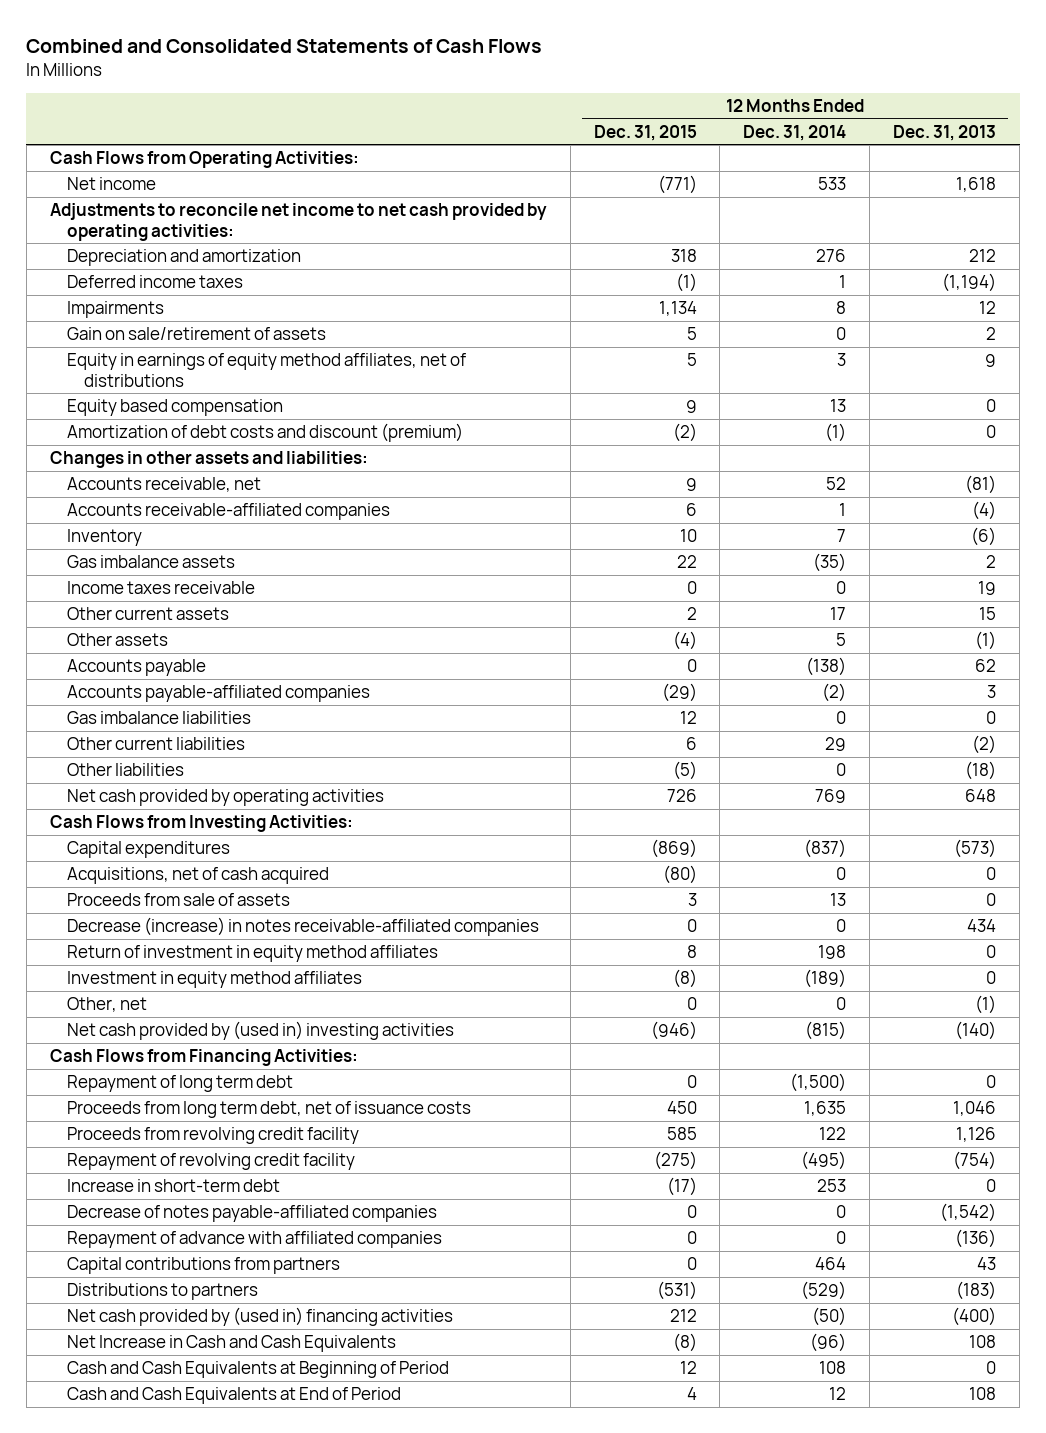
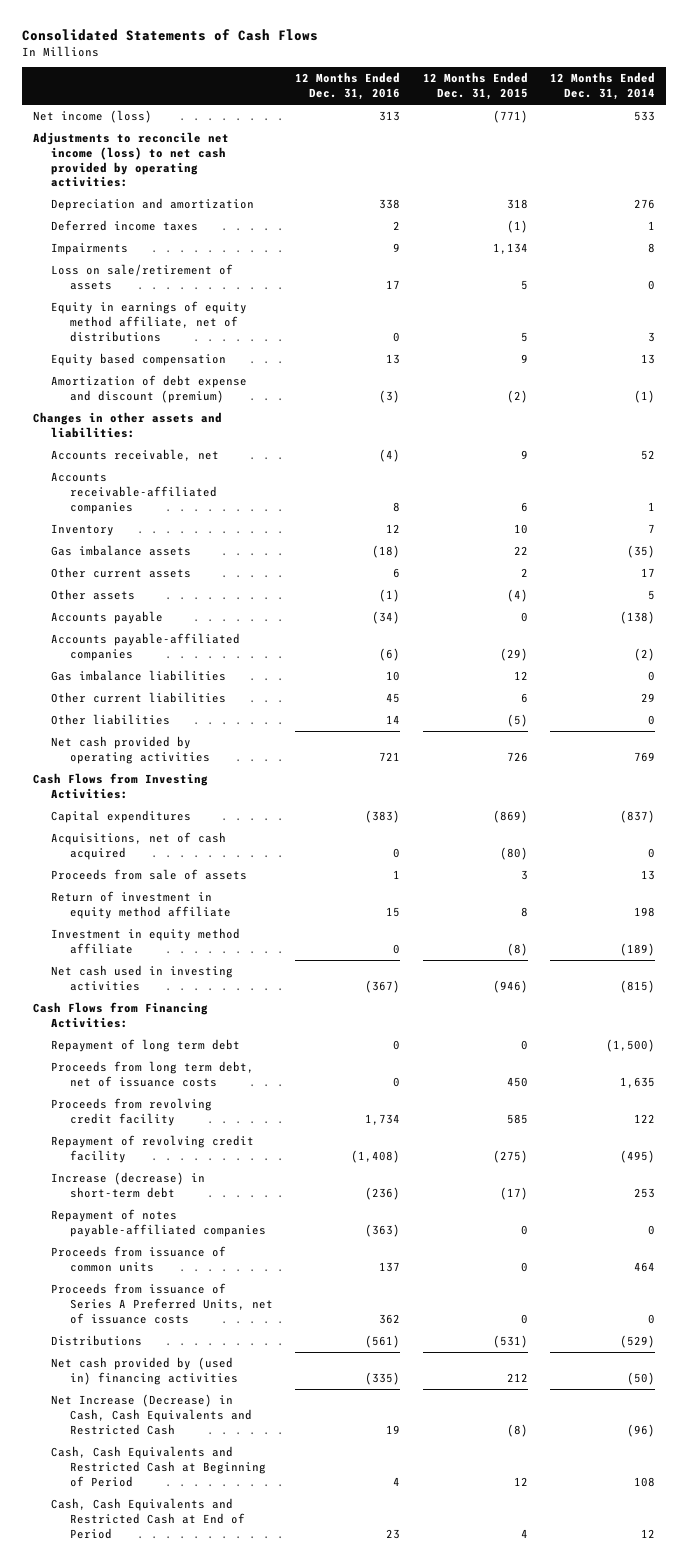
- Combined and Consolidated Statements of Cash Flows
+ Consolidated Statements of Cash Flows
- | 12 Months Ended Dec. 31, 2015 | 12 Months Ended Dec. 31, 2014 | 12 Months Ended Dec. 31, 2013
+ | 12 Months Ended Dec. 31, 2016 | 12 Months Ended Dec. 31, 2015 | 12 Months Ended Dec. 31, 2014
- Cash Flows from Operating Activities:
- Net income | (771) | 533 | 1,618
- Adjustments to reconcile net income to net cash provided by operating activities:
+ Net income (loss) | 313 | (771) | 533
+ Adjustments to reconcile net income (loss) to net cash provided by operating activities:
- Gain on sale/retirement of assets | 5 | 0 | 2
- Equity in earnings of equity method affiliates, net of distributions | 5 | 3 | 9
+ Loss on sale/retirement of assets | 17 | 5 | 0
+ Equity in earnings of equity method affiliate, net of distributions | 0 | 5 | 3
- Amortization of debt costs and discount (premium) | (2) | (1) | 0
+ Amortization of debt expense and discount (premium) | (3) | (2) | (1)
- Income taxes receivable | 0 | 0 | 19
- Decrease (increase) in notes receivable-affiliated companies | 0 | 0 | 434
- Return of investment in equity method affiliates | 8 | 198 | 0
- Investment in equity method affiliates | (8) | (189) | 0
- Other, net | 0 | 0 | (1)
- Net cash provided by (used in) investing activities | (946) | (815) | (140)
+ Return of investment in equity method affiliate | 15 | 8 | 198
+ Investment in equity method affiliate | 0 | (8) | (189)
+ Net cash used in investing activities | (367) | (946) | (815)
- Increase in short-term debt | (17) | 253 | 0
- Decrease of notes payable-affiliated companies | 0 | 0 | (1,542)
- Repayment of advance with affiliated companies | 0 | 0 | (136)
- Capital contributions from partners | 0 | 464 | 43
- Distributions to partners | (531) | (529) | (183)
+ Increase (decrease) in short-term debt | (236) | (17) | 253
+ Repayment of notes payable-affiliated companies | (363) | 0 | 0
+ Proceeds from issuance of common units | 137 | 0 | 464
+ Proceeds from issuance of Series A Preferred Units, net of issuance costs | 362 | 0 | 0
+ Distributions | (561) | (531) | (529)
- Net Increase in Cash and Cash Equivalents | (8) | (96) | 108
- Cash and Cash Equivalents at Beginning of Period | 12 | 108 | 0
- Cash and Cash Equivalents at End of Period | 4 | 12 | 108
+ Net Increase (Decrease) in Cash, Cash Equivalents and Restricted Cash | 19 | (8) | (96)
+ Cash, Cash Equivalents and Restricted Cash at Beginning of Period | 4 | 12 | 108
+ Cash, Cash Equivalents and Restricted Cash at End of Period | 23 | 4 | 12

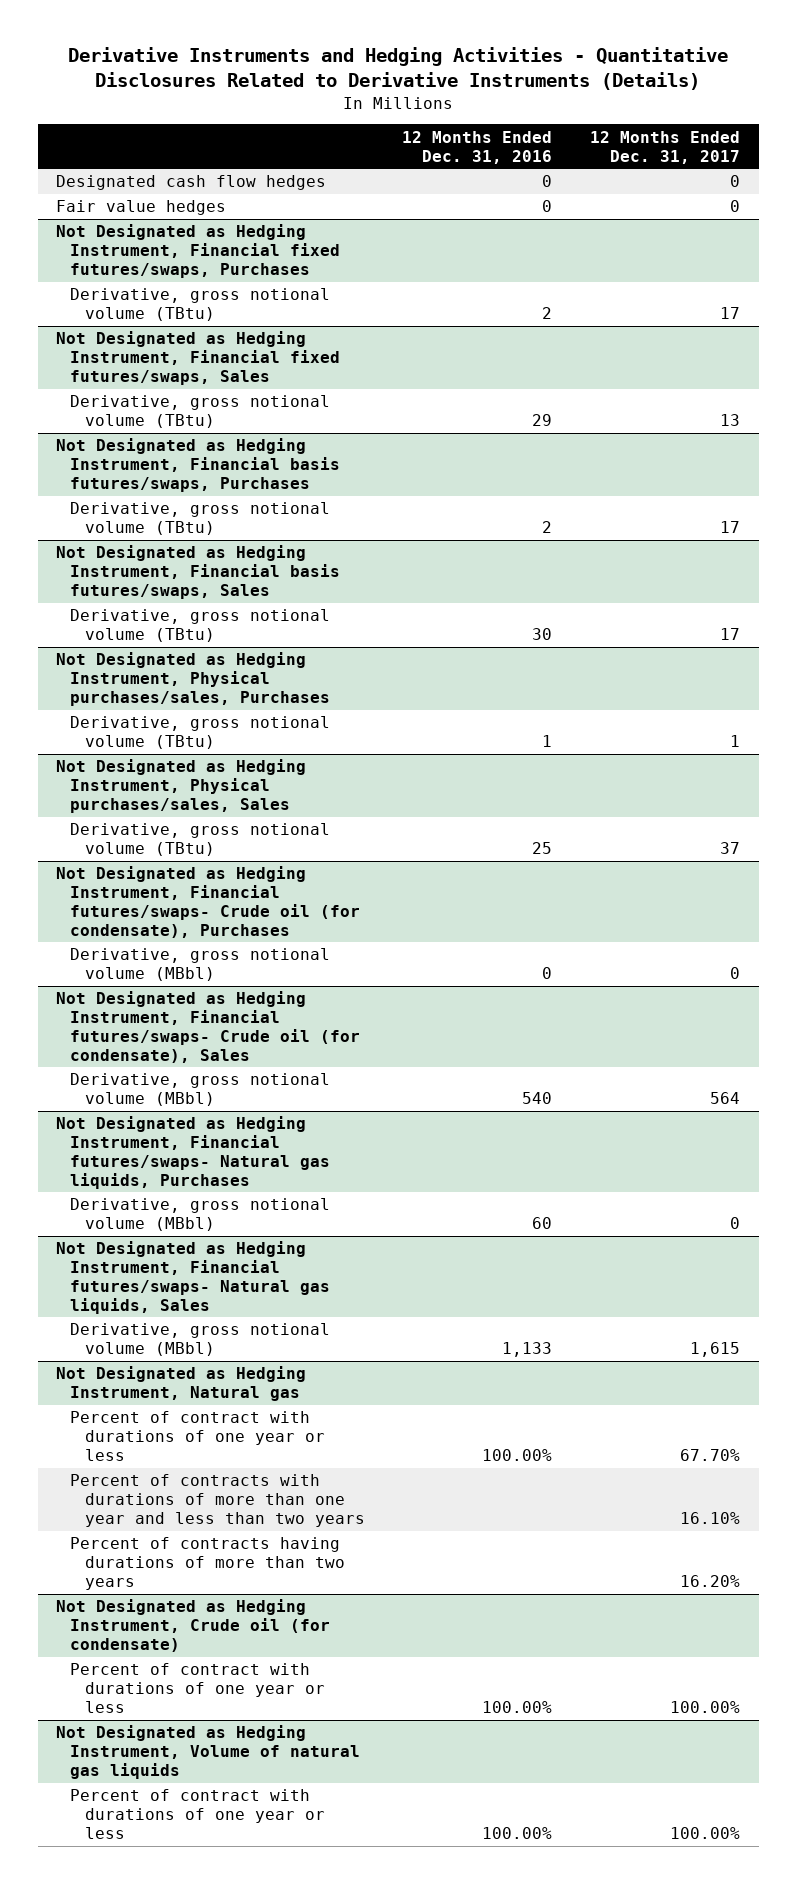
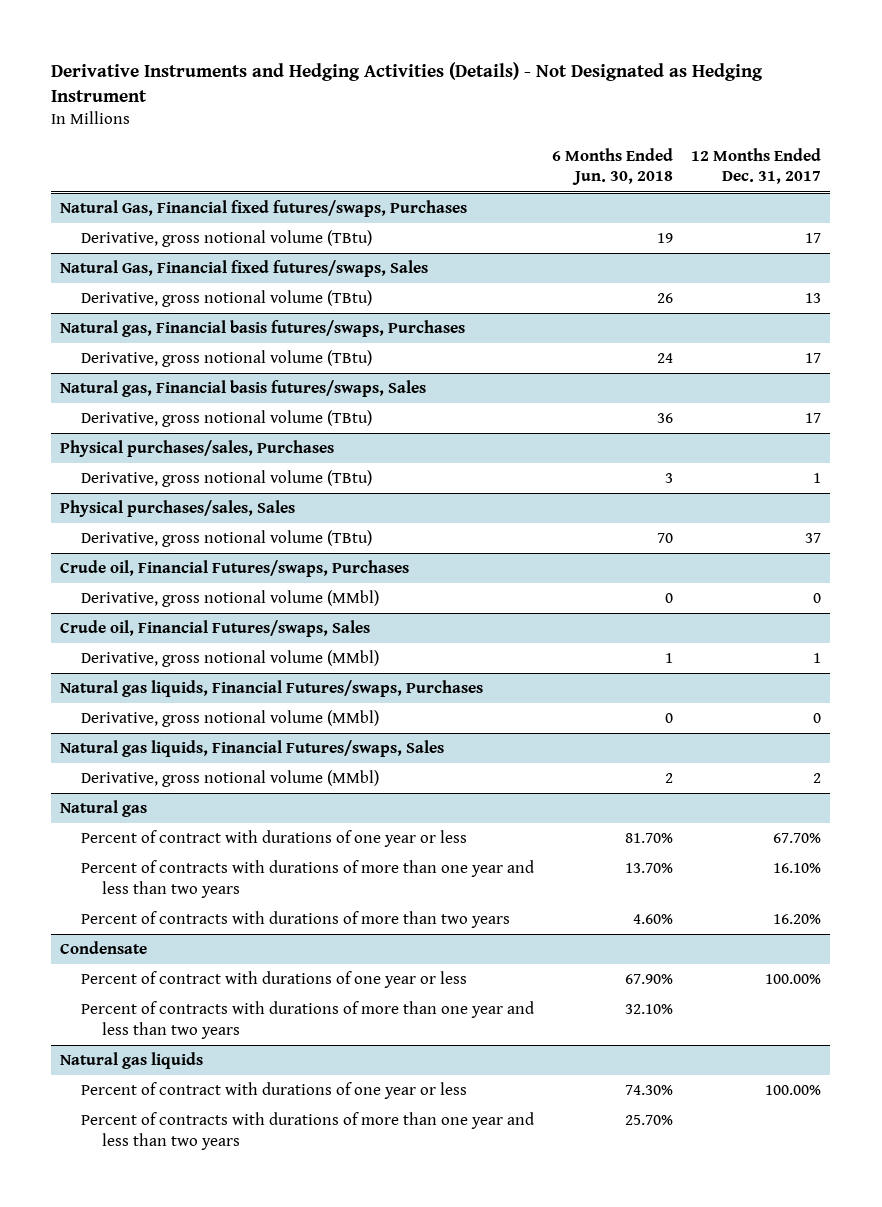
- Derivative Instruments and Hedging Activities - Quantitative Disclosures Related to Derivative Instruments (Details)
+ Derivative Instruments and Hedging Activities (Details) - Not Designated as Hedging Instrument
- | 12 Months Ended Dec. 31, 2016 | 12 Months Ended Dec. 31, 2017
+ | 6 Months Ended Jun. 30, 2018 | 12 Months Ended Dec. 31, 2017
- Designated cash flow hedges | 0 | 0
- Fair value hedges | 0 | 0
- Not Designated as Hedging Instrument, Financial fixed futures/swaps, Purchases
+ Natural Gas, Financial fixed futures/swaps, Purchases
- Not Designated as Hedging Instrument, Financial fixed futures/swaps, Sales
+ Natural Gas, Financial fixed futures/swaps, Sales
- Not Designated as Hedging Instrument, Financial basis futures/swaps, Purchases
+ Natural gas, Financial basis futures/swaps, Purchases
- Not Designated as Hedging Instrument, Financial basis futures/swaps, Sales
+ Natural gas, Financial basis futures/swaps, Sales
- Not Designated as Hedging Instrument, Physical purchases/sales, Purchases
+ Physical purchases/sales, Purchases
- Not Designated as Hedging Instrument, Physical purchases/sales, Sales
+ Physical purchases/sales, Sales
- Not Designated as Hedging Instrument, Financial futures/swaps- Crude oil (for condensate), Purchases
- Derivative, gross notional volume (MBbl) | 0 | 0
- Not Designated as Hedging Instrument, Financial futures/swaps- Crude oil (for condensate), Sales
- Derivative, gross notional volume (MBbl) | 540 | 564
- Not Designated as Hedging Instrument, Financial futures/swaps- Natural gas liquids, Purchases
- Derivative, gross notional volume (MBbl) | 60 | 0
- Not Designated as Hedging Instrument, Financial futures/swaps- Natural gas liquids, Sales
- Derivative, gross notional volume (MBbl) | 1,133 | 1,615
- Not Designated as Hedging Instrument, Natural gas
+ Crude oil, Financial Futures/swaps, Purchases
+ Derivative, gross notional volume (MMbl) | 0 | 0
+ Crude oil, Financial Futures/swaps, Sales
+ Derivative, gross notional volume (MMbl) | 1 | 1
+ Natural gas liquids, Financial Futures/swaps, Purchases
+ Derivative, gross notional volume (MMbl) | 0 | 0
+ Natural gas liquids, Financial Futures/swaps, Sales
+ Derivative, gross notional volume (MMbl) | 2 | 2
+ Natural gas
- Percent of contracts having durations of more than two years | | 16.20%
- Not Designated as Hedging Instrument, Crude oil (for condensate)
+ Percent of contracts with durations of more than two years | 4.60% | 16.20%
+ Condensate
- Not Designated as Hedging Instrument, Volume of natural gas liquids
+ Percent of contracts with durations of more than one year and less than two years | 32.10% |
+ Natural gas liquids
+ Percent of contracts with durations of more than one year and less than two years | 25.70% |

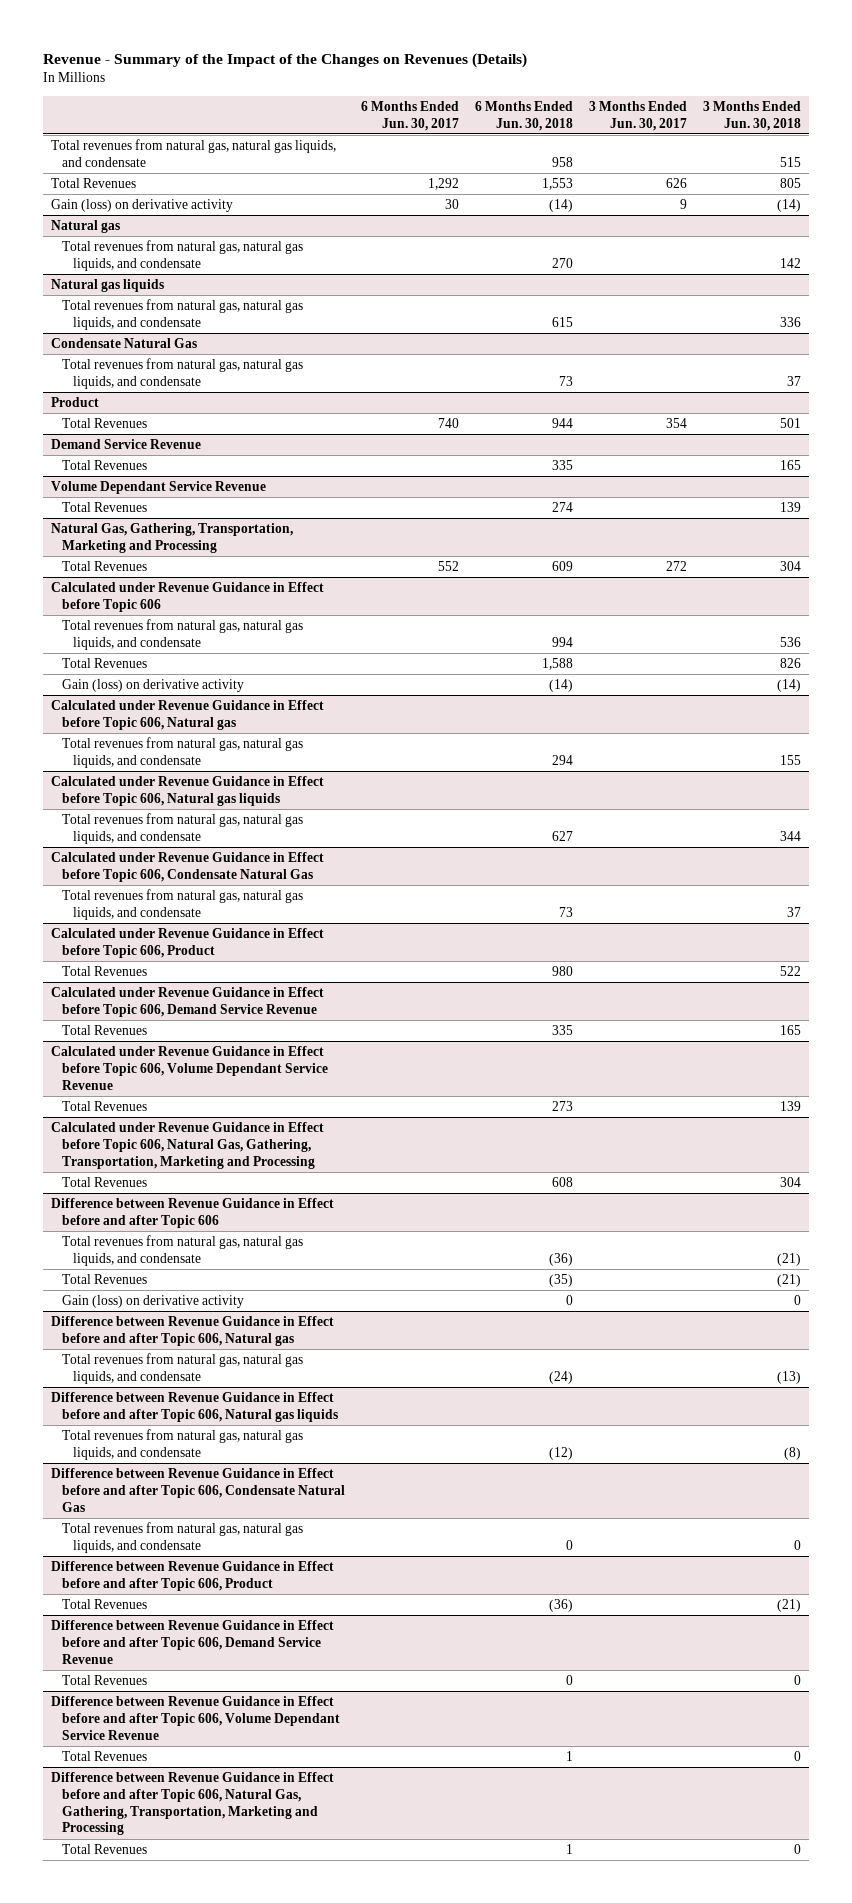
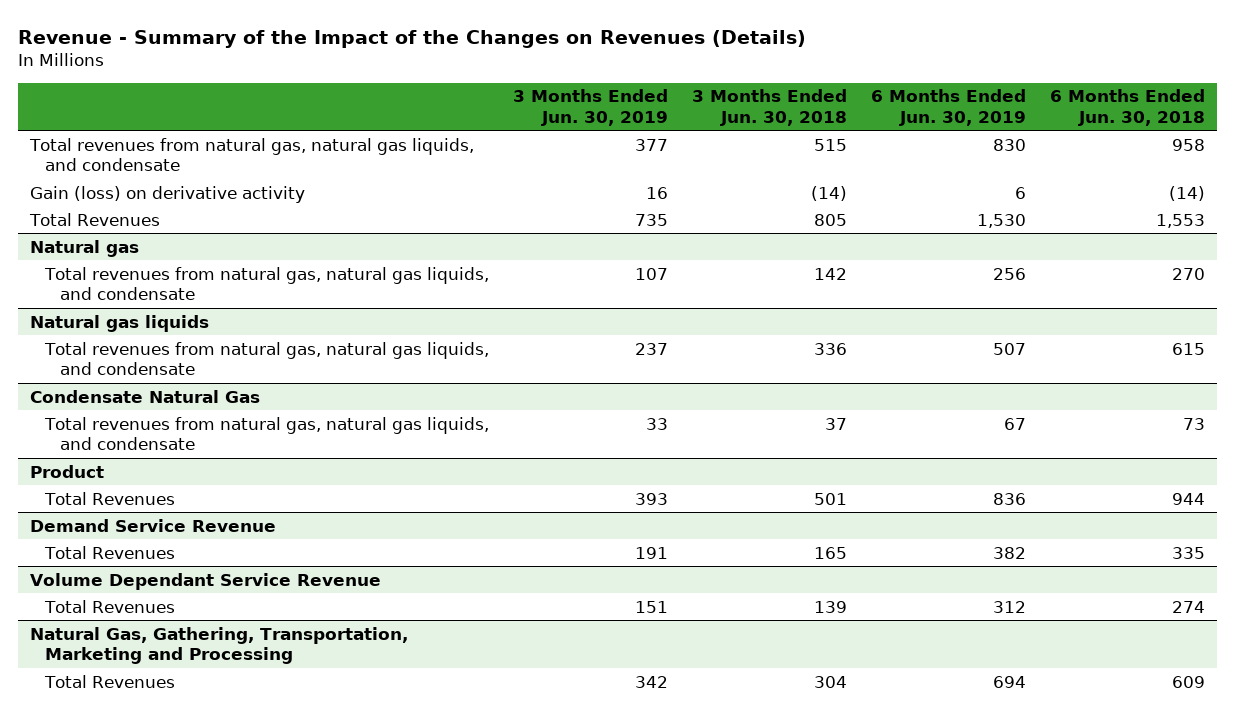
- | 6 Months Ended Jun. 30, 2017 | 6 Months Ended Jun. 30, 2018 | 3 Months Ended Jun. 30, 2017 | 3 Months Ended Jun. 30, 2018
+ | 3 Months Ended Jun. 30, 2019 | 3 Months Ended Jun. 30, 2018 | 6 Months Ended Jun. 30, 2019 | 6 Months Ended Jun. 30, 2018
moved down: Total Revenues | 735 | 805 | 1,530 | 1,553
- Calculated under Revenue Guidance in Effect before Topic 606
- Total revenues from natural gas, natural gas liquids, and condensate | | 994 | | 536
- Total Revenues | | 1,588 | | 826
- Gain (loss) on derivative activity | | (14) | | (14)
- Calculated under Revenue Guidance in Effect before Topic 606, Natural gas
- Total revenues from natural gas, natural gas liquids, and condensate | | 294 | | 155
- Calculated under Revenue Guidance in Effect before Topic 606, Natural gas liquids
- Total revenues from natural gas, natural gas liquids, and condensate | | 627 | | 344
- Calculated under Revenue Guidance in Effect before Topic 606, Condensate Natural Gas
- Total revenues from natural gas, natural gas liquids, and condensate | | 73 | | 37
- Calculated under Revenue Guidance in Effect before Topic 606, Product
- Total Revenues | | 980 | | 522
- Calculated under Revenue Guidance in Effect before Topic 606, Demand Service Revenue
- Total Revenues | | 335 | | 165
- Calculated under Revenue Guidance in Effect before Topic 606, Volume Dependant Service Revenue
- Total Revenues | | 273 | | 139
- Calculated under Revenue Guidance in Effect before Topic 606, Natural Gas, Gathering, Transportation, Marketing and Processing
- Total Revenues | | 608 | | 304
- Difference between Revenue Guidance in Effect before and after Topic 606
- Total revenues from natural gas, natural gas liquids, and condensate | | (36) | | (21)
- Total Revenues | | (35) | | (21)
- Gain (loss) on derivative activity | | 0 | | 0
- Difference between Revenue Guidance in Effect before and after Topic 606, Natural gas
- Total revenues from natural gas, natural gas liquids, and condensate | | (24) | | (13)
- Difference between Revenue Guidance in Effect before and after Topic 606, Natural gas liquids
- Total revenues from natural gas, natural gas liquids, and condensate | | (12) | | (8)
- Difference between Revenue Guidance in Effect before and after Topic 606, Condensate Natural Gas
- Total revenues from natural gas, natural gas liquids, and condensate | | 0 | | 0
- Difference between Revenue Guidance in Effect before and after Topic 606, Product
- Total Revenues | | (36) | | (21)
- Difference between Revenue Guidance in Effect before and after Topic 606, Demand Service Revenue
- Total Revenues | | 0 | | 0
- Difference between Revenue Guidance in Effect before and after Topic 606, Volume Dependant Service Revenue
- Total Revenues | | 1 | | 0
- Difference between Revenue Guidance in Effect before and after Topic 606, Natural Gas, Gathering, Transportation, Marketing and Processing
- Total Revenues | | 1 | | 0

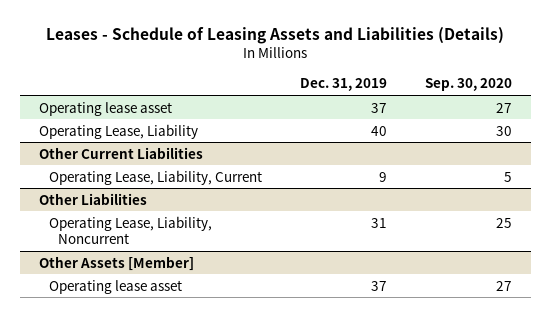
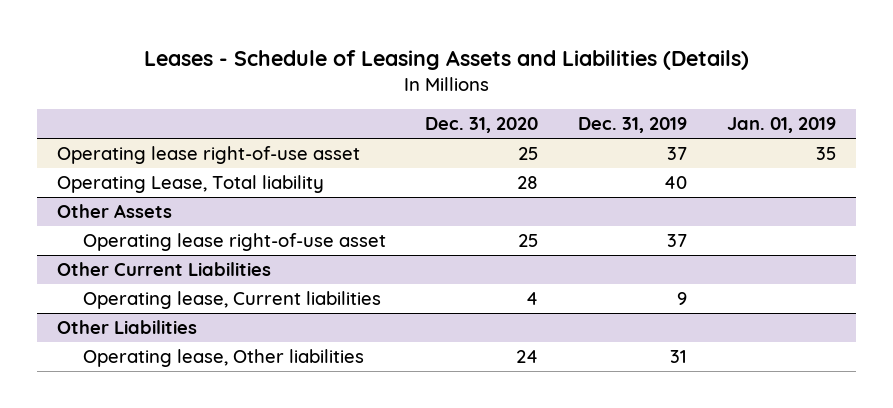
- | Dec. 31, 2019 | Sep. 30, 2020
+ | Dec. 31, 2020 | Dec. 31, 2019 | Jan. 01, 2019
- Operating lease asset | 37 | 27
- Operating Lease, Liability | 40 | 30
+ Operating lease right-of-use asset | 25 | 37 | 35
+ Operating Lease, Total liability | 28 | 40 |
+ Other Assets
+ Operating lease right-of-use asset | 25 | 37 |
@ Other Current Liabilities
- Operating Lease, Liability, Current | 9 | 5
+ Operating lease, Current liabilities | 4 | 9 |
@ Other Liabilities
- Operating Lease, Liability, Noncurrent | 31 | 25
- Other Assets [Member]
- Operating lease asset | 37 | 27
@ Other Liabilities
+ Operating lease, Other liabilities | 24 | 31 |

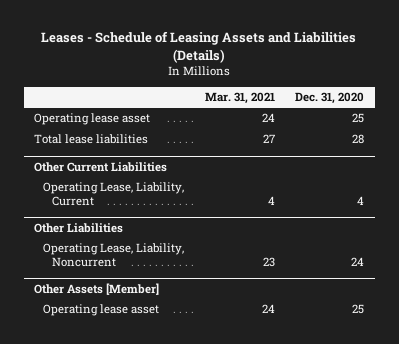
- | Dec. 31, 2020 | Dec. 31, 2019 | Jan. 01, 2019
+ | Mar. 31, 2021 | Dec. 31, 2020
- Operating lease right-of-use asset | 25 | 37 | 35
- Operating Lease, Total liability | 28 | 40 |
- Other Assets
- Operating lease right-of-use asset | 25 | 37 |
+ Operating lease asset | 24 | 25
+ Total lease liabilities | 27 | 28
@ Other Current Liabilities
- Operating lease, Current liabilities | 4 | 9 |
+ Operating Lease, Liability, Current | 4 | 4
@ Other Liabilities
- Operating lease, Other liabilities | 24 | 31 |
+ Operating Lease, Liability, Noncurrent | 23 | 24
+ Other Assets [Member]
+ Operating lease asset | 24 | 25

